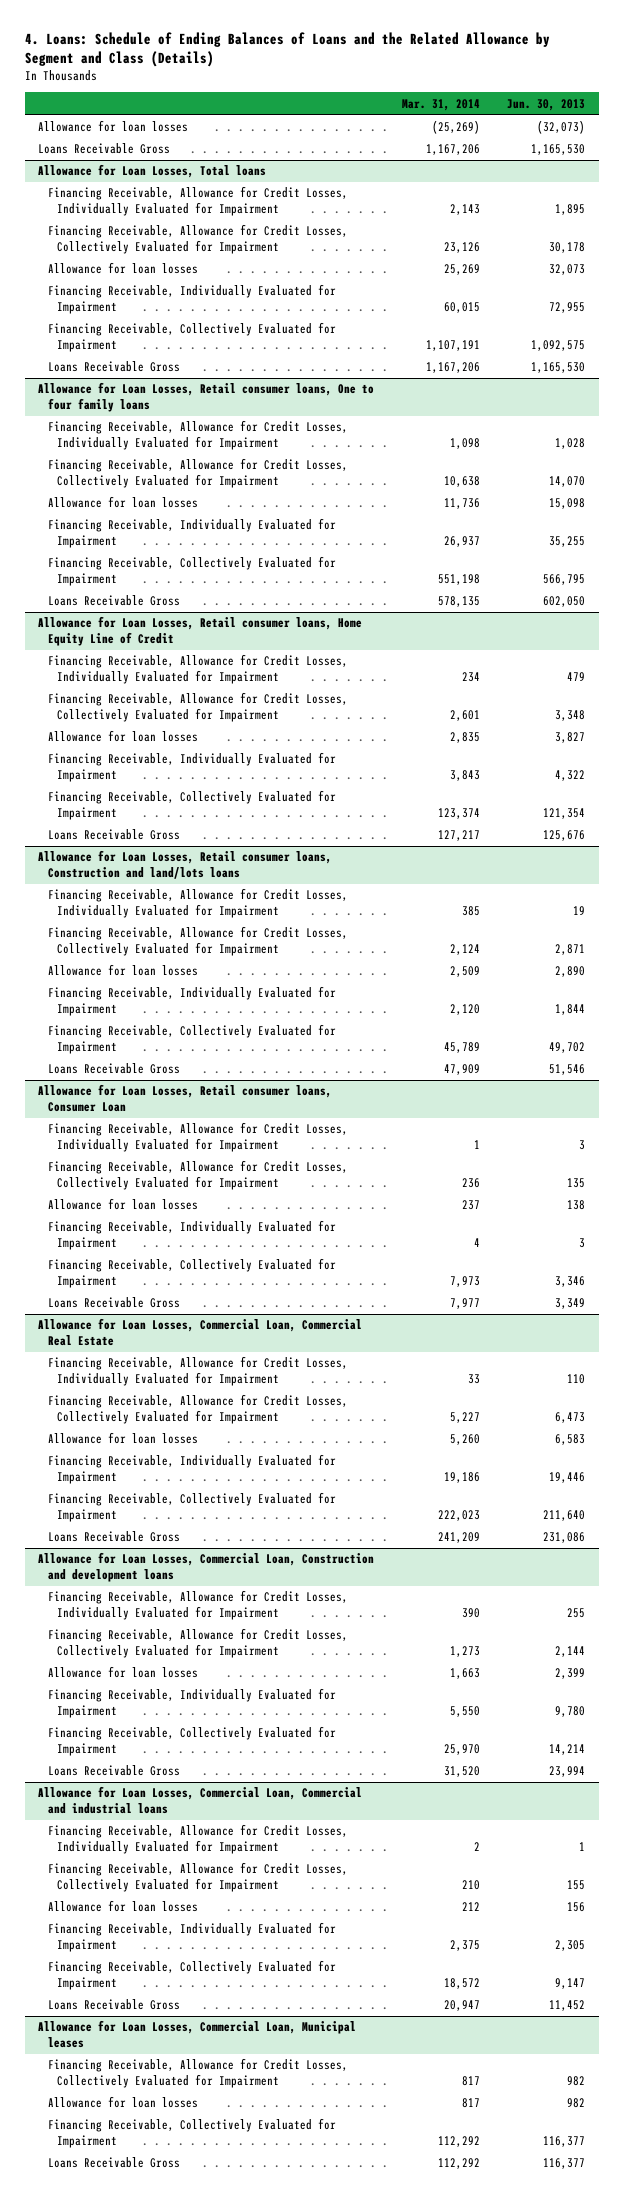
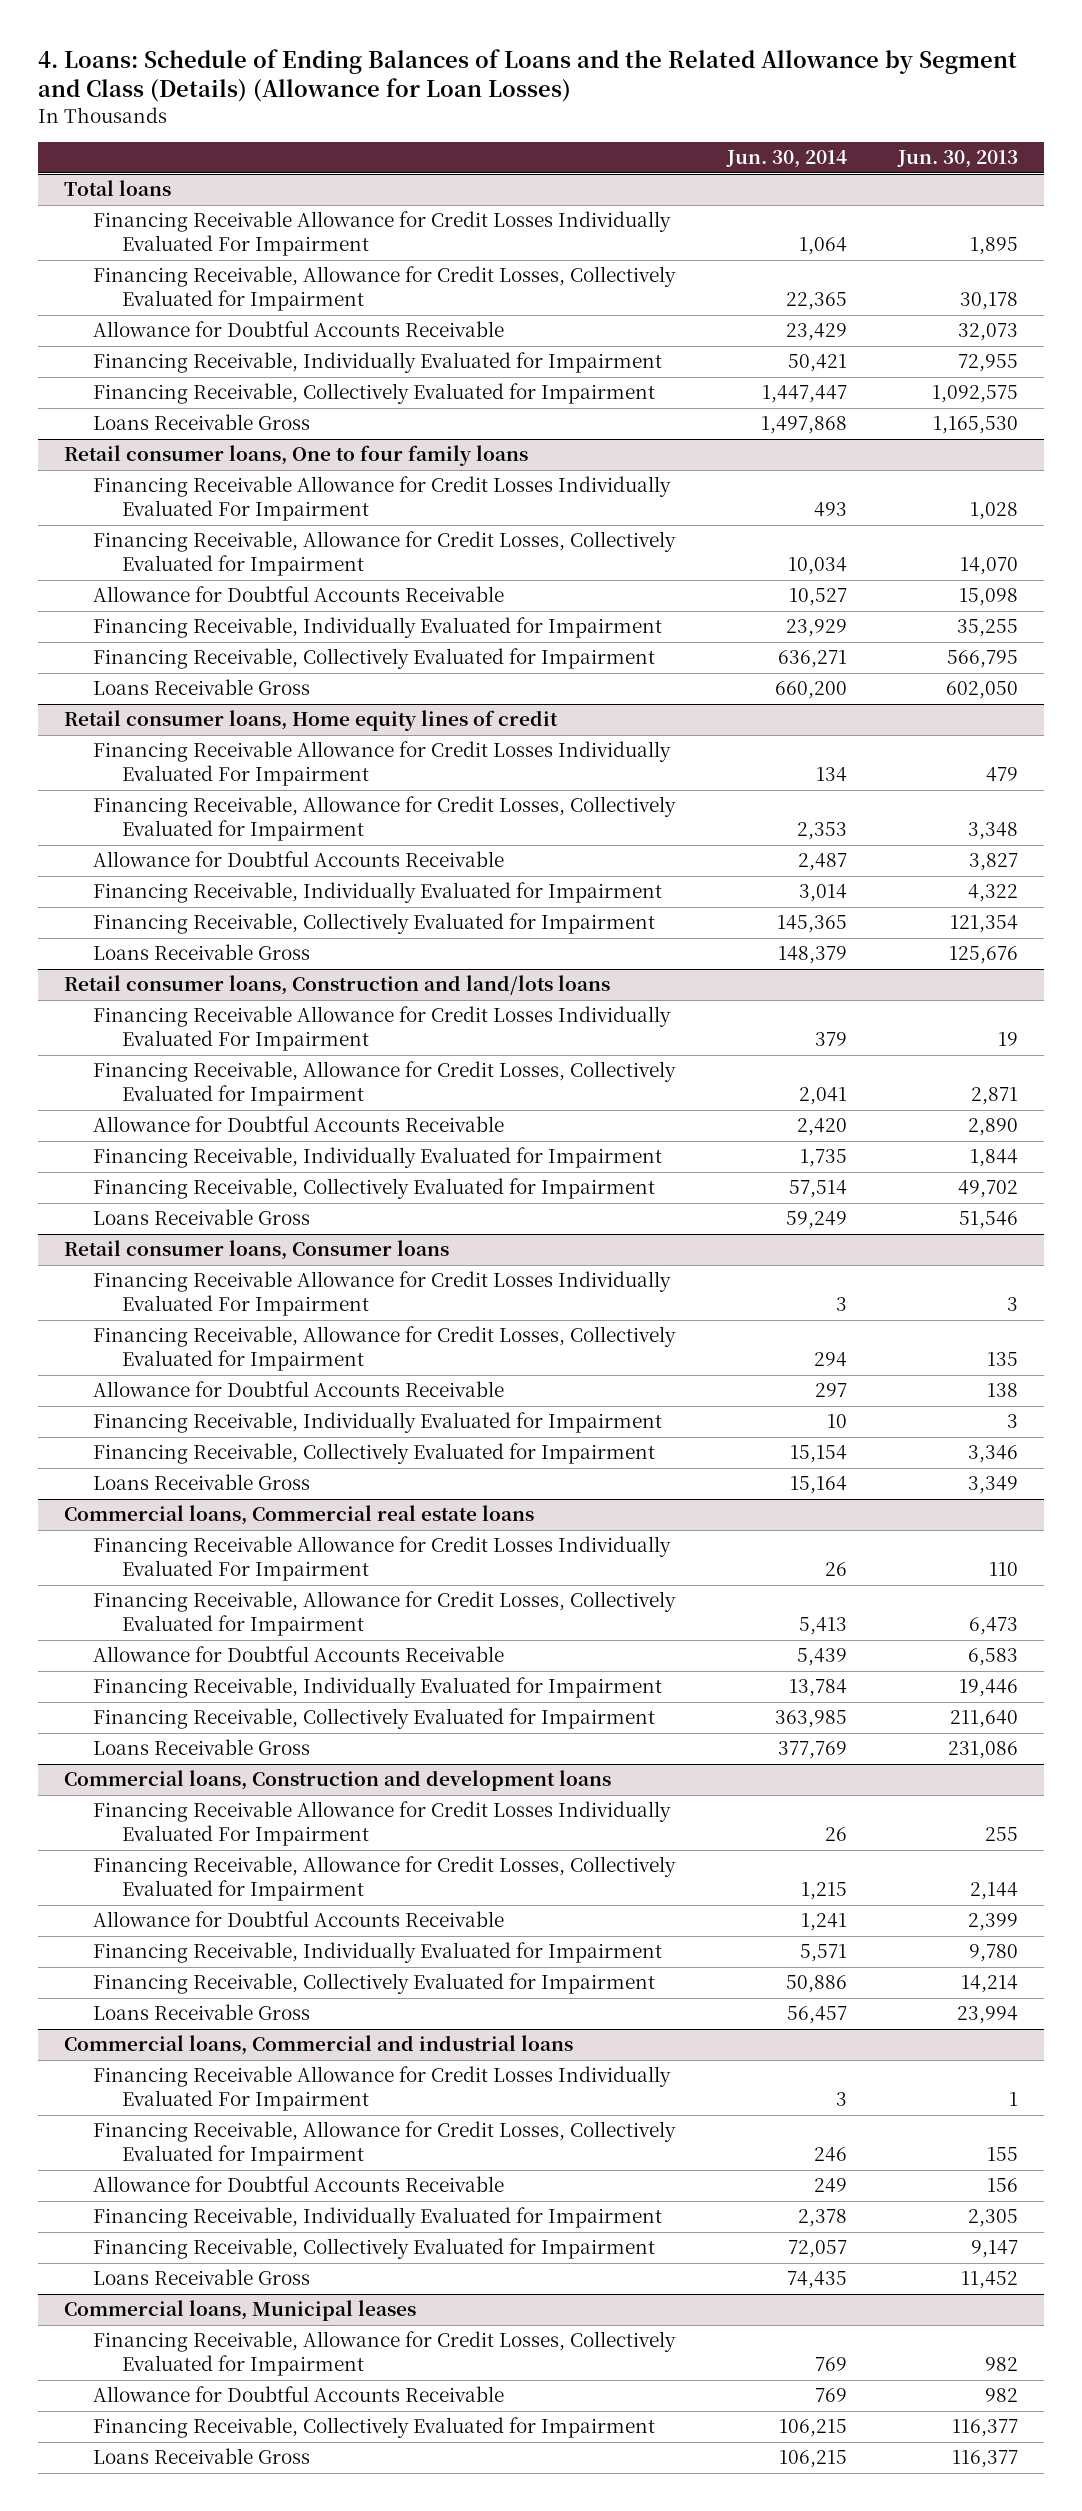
- 4. Loans: Schedule of Ending Balances of Loans and the Related Allowance by Segment and Class (Details)
+ 4. Loans: Schedule of Ending Balances of Loans and the Related Allowance by Segment and Class (Details) (Allowance for Loan Losses)
- | Mar. 31, 2014 | Jun. 30, 2013
+ | Jun. 30, 2014 | Jun. 30, 2013
- Allowance for loan losses | (25,269) | (32,073)
- Loans Receivable Gross | 1,167,206 | 1,165,530
- Allowance for Loan Losses, Total loans
- Financing Receivable, Allowance for Credit Losses, Individually Evaluated for Impairment | 2,143 | 1,895
+ Total loans
+ Financing Receivable Allowance for Credit Losses Individually Evaluated For Impairment | 1,064 | 1,895
- Allowance for loan losses | 25,269 | 32,073
+ Allowance for Doubtful Accounts Receivable | 23,429 | 32,073
- Allowance for Loan Losses, Retail consumer loans, One to four family loans
- Financing Receivable, Allowance for Credit Losses, Individually Evaluated for Impairment | 1,098 | 1,028
+ Retail consumer loans, One to four family loans
+ Financing Receivable Allowance for Credit Losses Individually Evaluated For Impairment | 493 | 1,028
- Allowance for loan losses | 11,736 | 15,098
+ Allowance for Doubtful Accounts Receivable | 10,527 | 15,098
- Allowance for Loan Losses, Retail consumer loans, Home Equity Line of Credit
- Financing Receivable, Allowance for Credit Losses, Individually Evaluated for Impairment | 234 | 479
+ Retail consumer loans, Home equity lines of credit
+ Financing Receivable Allowance for Credit Losses Individually Evaluated For Impairment | 134 | 479
- Allowance for loan losses | 2,835 | 3,827
+ Allowance for Doubtful Accounts Receivable | 2,487 | 3,827
- Allowance for Loan Losses, Retail consumer loans, Construction and land/lots loans
- Financing Receivable, Allowance for Credit Losses, Individually Evaluated for Impairment | 385 | 19
+ Retail consumer loans, Construction and land/lots loans
+ Financing Receivable Allowance for Credit Losses Individually Evaluated For Impairment | 379 | 19
- Allowance for loan losses | 2,509 | 2,890
+ Allowance for Doubtful Accounts Receivable | 2,420 | 2,890
- Allowance for Loan Losses, Retail consumer loans, Consumer Loan
- Financing Receivable, Allowance for Credit Losses, Individually Evaluated for Impairment | 1 | 3
+ Retail consumer loans, Consumer loans
+ Financing Receivable Allowance for Credit Losses Individually Evaluated For Impairment | 3 | 3
- Allowance for loan losses | 237 | 138
+ Allowance for Doubtful Accounts Receivable | 297 | 138
- Allowance for Loan Losses, Commercial Loan, Commercial Real Estate
- Financing Receivable, Allowance for Credit Losses, Individually Evaluated for Impairment | 33 | 110
+ Commercial loans, Commercial real estate loans
+ Financing Receivable Allowance for Credit Losses Individually Evaluated For Impairment | 26 | 110
- Allowance for loan losses | 5,260 | 6,583
+ Allowance for Doubtful Accounts Receivable | 5,439 | 6,583
- Allowance for Loan Losses, Commercial Loan, Construction and development loans
- Financing Receivable, Allowance for Credit Losses, Individually Evaluated for Impairment | 390 | 255
+ Commercial loans, Construction and development loans
+ Financing Receivable Allowance for Credit Losses Individually Evaluated For Impairment | 26 | 255
- Allowance for loan losses | 1,663 | 2,399
+ Allowance for Doubtful Accounts Receivable | 1,241 | 2,399
- Allowance for Loan Losses, Commercial Loan, Commercial and industrial loans
- Financing Receivable, Allowance for Credit Losses, Individually Evaluated for Impairment | 2 | 1
+ Commercial loans, Commercial and industrial loans
+ Financing Receivable Allowance for Credit Losses Individually Evaluated For Impairment | 3 | 1
- Allowance for loan losses | 212 | 156
+ Allowance for Doubtful Accounts Receivable | 249 | 156
- Allowance for Loan Losses, Commercial Loan, Municipal leases
+ Commercial loans, Municipal leases
- Allowance for loan losses | 817 | 982
+ Allowance for Doubtful Accounts Receivable | 769 | 982

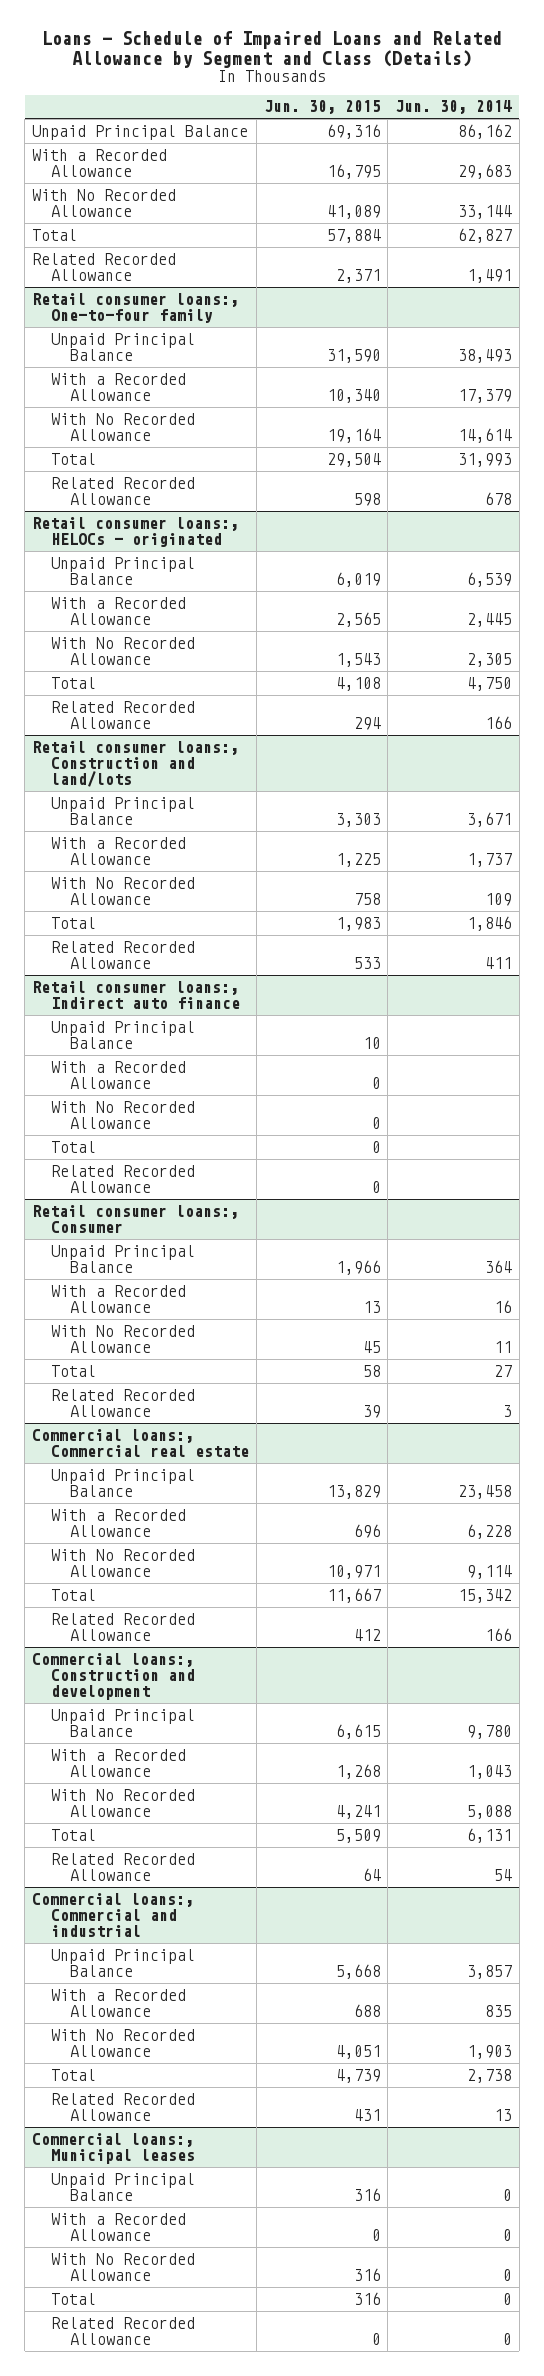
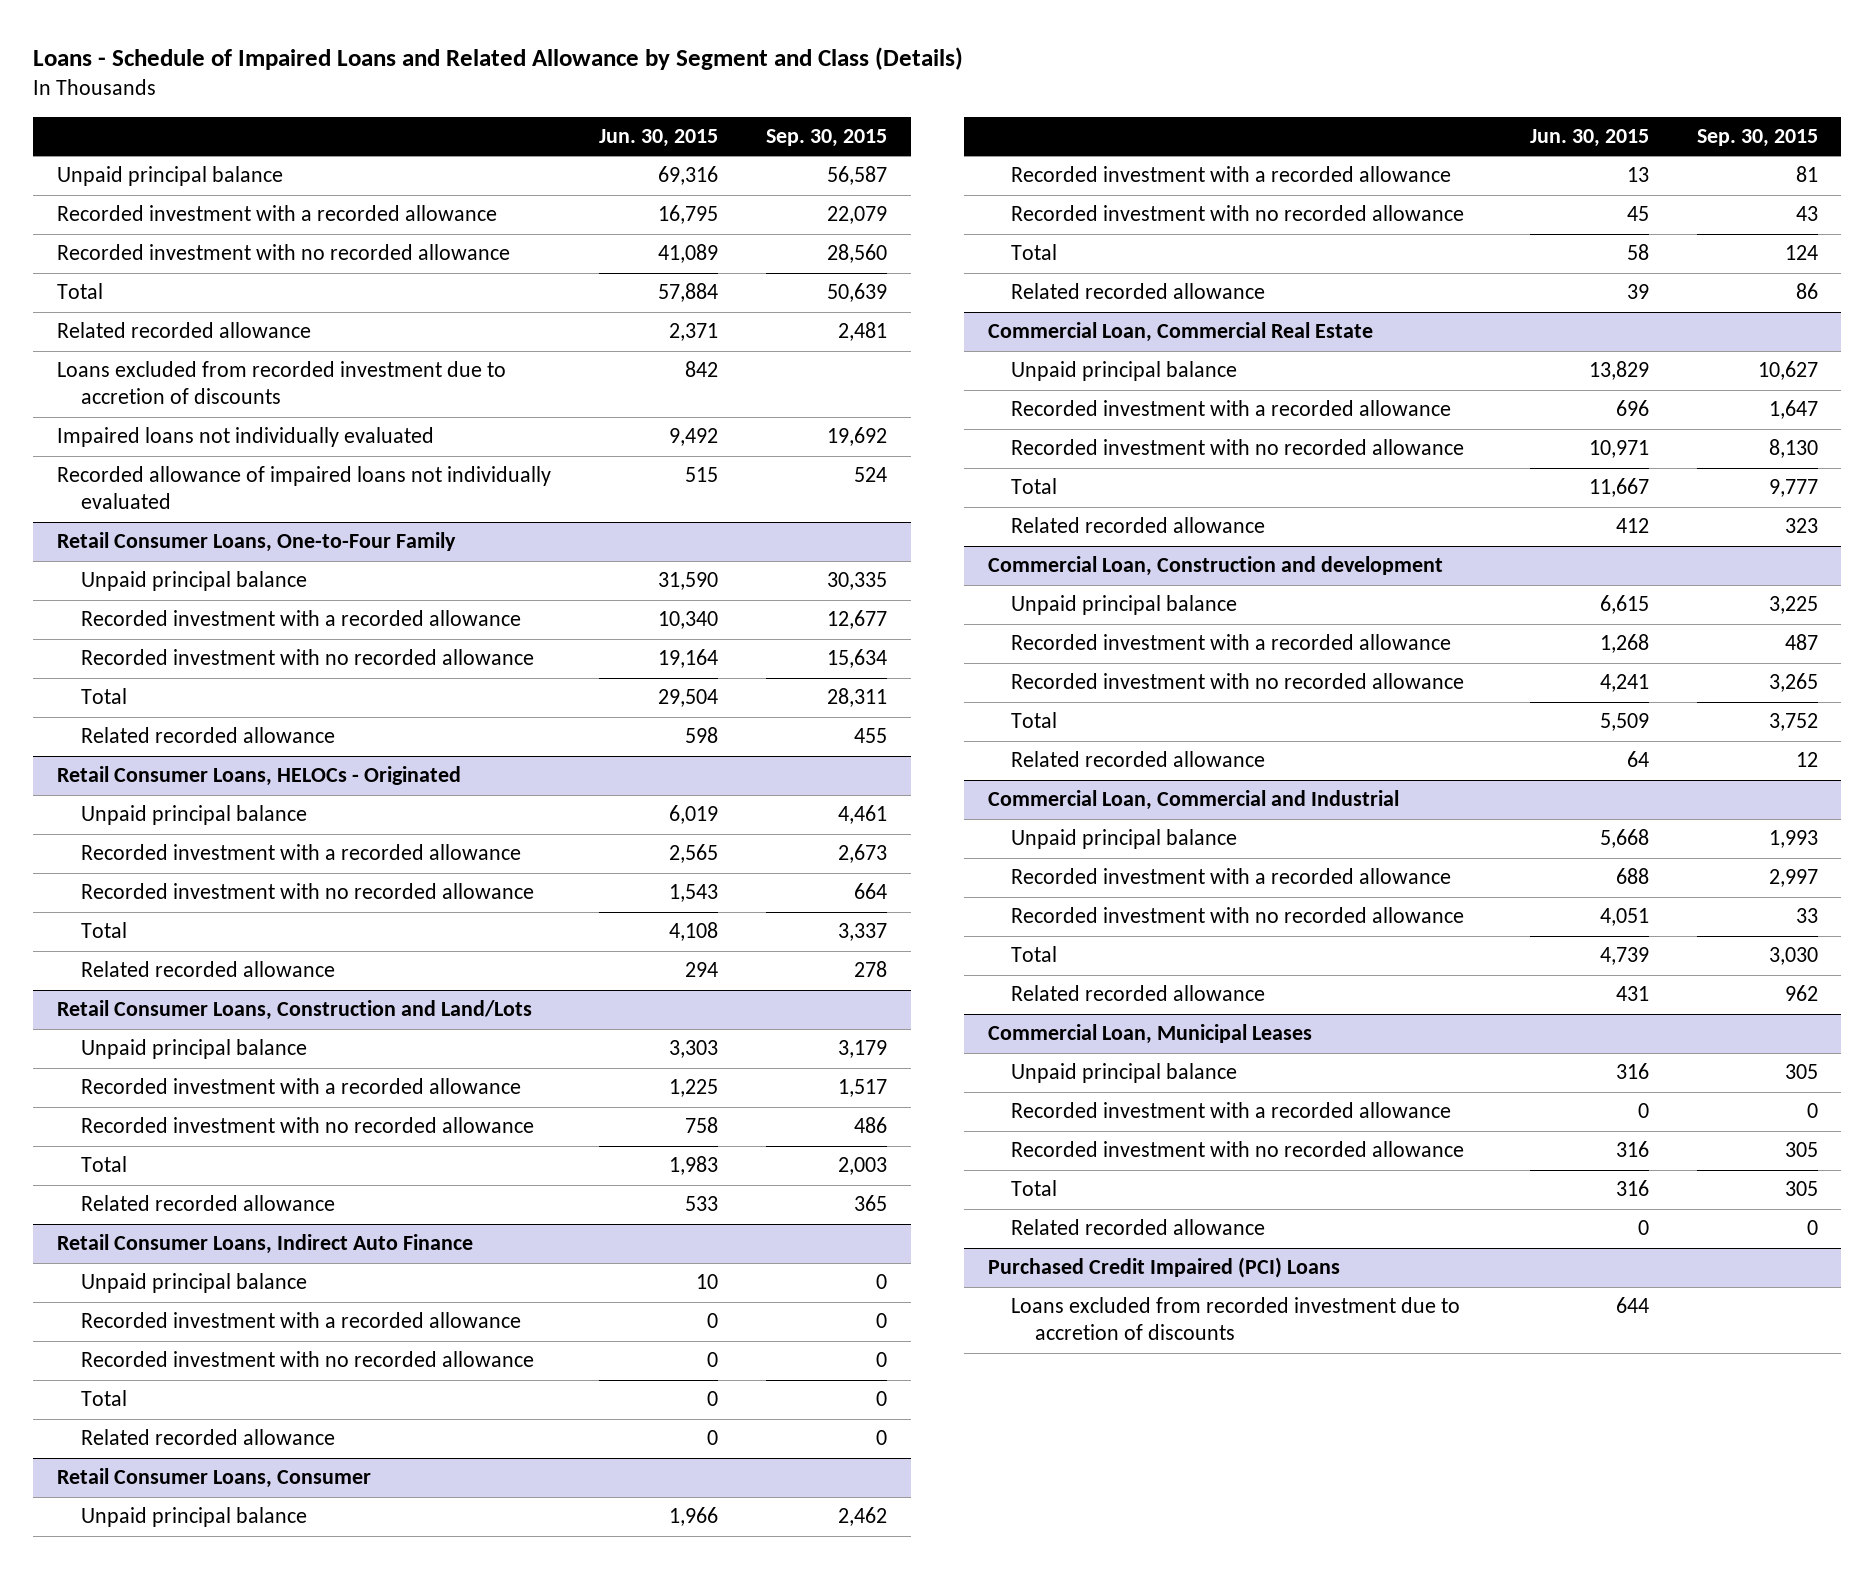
- | Jun. 30, 2015 | Jun. 30, 2014
+ | Jun. 30, 2015 | Sep. 30, 2015
- Unpaid Principal Balance | 69,316 | 86,162
- With a Recorded Allowance | 16,795 | 29,683
- With No Recorded Allowance | 41,089 | 33,144
+ Unpaid principal balance | 69,316 | 56,587
+ Recorded investment with a recorded allowance | 16,795 | 22,079
+ Recorded investment with no recorded allowance | 41,089 | 28,560
- Related Recorded Allowance | 2,371 | 1,491
- Retail consumer loans:, One-to-four family
- Unpaid Principal Balance | 31,590 | 38,493
- With a Recorded Allowance | 10,340 | 17,379
- With No Recorded Allowance | 19,164 | 14,614
+ Related recorded allowance | 2,371 | 2,481
+ Loans excluded from recorded investment due to accretion of discounts | 842 |
+ Impaired loans not individually evaluated | 9,492 | 19,692
+ Recorded allowance of impaired loans not individually evaluated | 515 | 524
+ Retail Consumer Loans, One-to-Four Family
+ Unpaid principal balance | 31,590 | 30,335
+ Recorded investment with a recorded allowance | 10,340 | 12,677
+ Recorded investment with no recorded allowance | 19,164 | 15,634
- Related Recorded Allowance | 598 | 678
- Retail consumer loans:, HELOCs - originated
- Unpaid Principal Balance | 6,019 | 6,539
- With a Recorded Allowance | 2,565 | 2,445
- With No Recorded Allowance | 1,543 | 2,305
+ Related recorded allowance | 598 | 455
+ Retail Consumer Loans, HELOCs - Originated
+ Unpaid principal balance | 6,019 | 4,461
+ Recorded investment with a recorded allowance | 2,565 | 2,673
+ Recorded investment with no recorded allowance | 1,543 | 664
- Related Recorded Allowance | 294 | 166
- Retail consumer loans:, Construction and land/lots
- Unpaid Principal Balance | 3,303 | 3,671
- With a Recorded Allowance | 1,225 | 1,737
- With No Recorded Allowance | 758 | 109
+ Related recorded allowance | 294 | 278
+ Retail Consumer Loans, Construction and Land/Lots
+ Unpaid principal balance | 3,303 | 3,179
+ Recorded investment with a recorded allowance | 1,225 | 1,517
+ Recorded investment with no recorded allowance | 758 | 486
- Related Recorded Allowance | 533 | 411
- Retail consumer loans:, Indirect auto finance
- Unpaid Principal Balance | 10 |
- With a Recorded Allowance | 0 |
- With No Recorded Allowance | 0 |
+ Related recorded allowance | 533 | 365
+ Retail Consumer Loans, Indirect Auto Finance
+ Unpaid principal balance | 10 | 0
+ Recorded investment with a recorded allowance | 0 | 0
+ Recorded investment with no recorded allowance | 0 | 0
- Related Recorded Allowance | 0 |
- Retail consumer loans:, Consumer
- Unpaid Principal Balance | 1,966 | 364
- With a Recorded Allowance | 13 | 16
- With No Recorded Allowance | 45 | 11
+ Related recorded allowance | 0 | 0
+ Retail Consumer Loans, Consumer
+ Unpaid principal balance | 1,966 | 2,462
+ Recorded investment with a recorded allowance | 13 | 81
+ Recorded investment with no recorded allowance | 45 | 43
- Related Recorded Allowance | 39 | 3
- Commercial loans:, Commercial real estate
- Unpaid Principal Balance | 13,829 | 23,458
- With a Recorded Allowance | 696 | 6,228
- With No Recorded Allowance | 10,971 | 9,114
+ Related recorded allowance | 39 | 86
+ Commercial Loan, Commercial Real Estate
+ Unpaid principal balance | 13,829 | 10,627
+ Recorded investment with a recorded allowance | 696 | 1,647
+ Recorded investment with no recorded allowance | 10,971 | 8,130
- Related Recorded Allowance | 412 | 166
- Commercial loans:, Construction and development
- Unpaid Principal Balance | 6,615 | 9,780
- With a Recorded Allowance | 1,268 | 1,043
- With No Recorded Allowance | 4,241 | 5,088
+ Related recorded allowance | 412 | 323
+ Commercial Loan, Construction and development
+ Unpaid principal balance | 6,615 | 3,225
+ Recorded investment with a recorded allowance | 1,268 | 487
+ Recorded investment with no recorded allowance | 4,241 | 3,265
- Related Recorded Allowance | 64 | 54
- Commercial loans:, Commercial and industrial
- Unpaid Principal Balance | 5,668 | 3,857
- With a Recorded Allowance | 688 | 835
- With No Recorded Allowance | 4,051 | 1,903
+ Related recorded allowance | 64 | 12
+ Commercial Loan, Commercial and Industrial
+ Unpaid principal balance | 5,668 | 1,993
+ Recorded investment with a recorded allowance | 688 | 2,997
+ Recorded investment with no recorded allowance | 4,051 | 33
- Related Recorded Allowance | 431 | 13
- Commercial loans:, Municipal leases
- Unpaid Principal Balance | 316 | 0
- With a Recorded Allowance | 0 | 0
- With No Recorded Allowance | 316 | 0
+ Related recorded allowance | 431 | 962
+ Commercial Loan, Municipal Leases
+ Unpaid principal balance | 316 | 305
+ Recorded investment with a recorded allowance | 0 | 0
+ Recorded investment with no recorded allowance | 316 | 305
- Related Recorded Allowance | 0 | 0
+ Related recorded allowance | 0 | 0
+ Purchased Credit Impaired (PCI) Loans
+ Loans excluded from recorded investment due to accretion of discounts | 644 |

